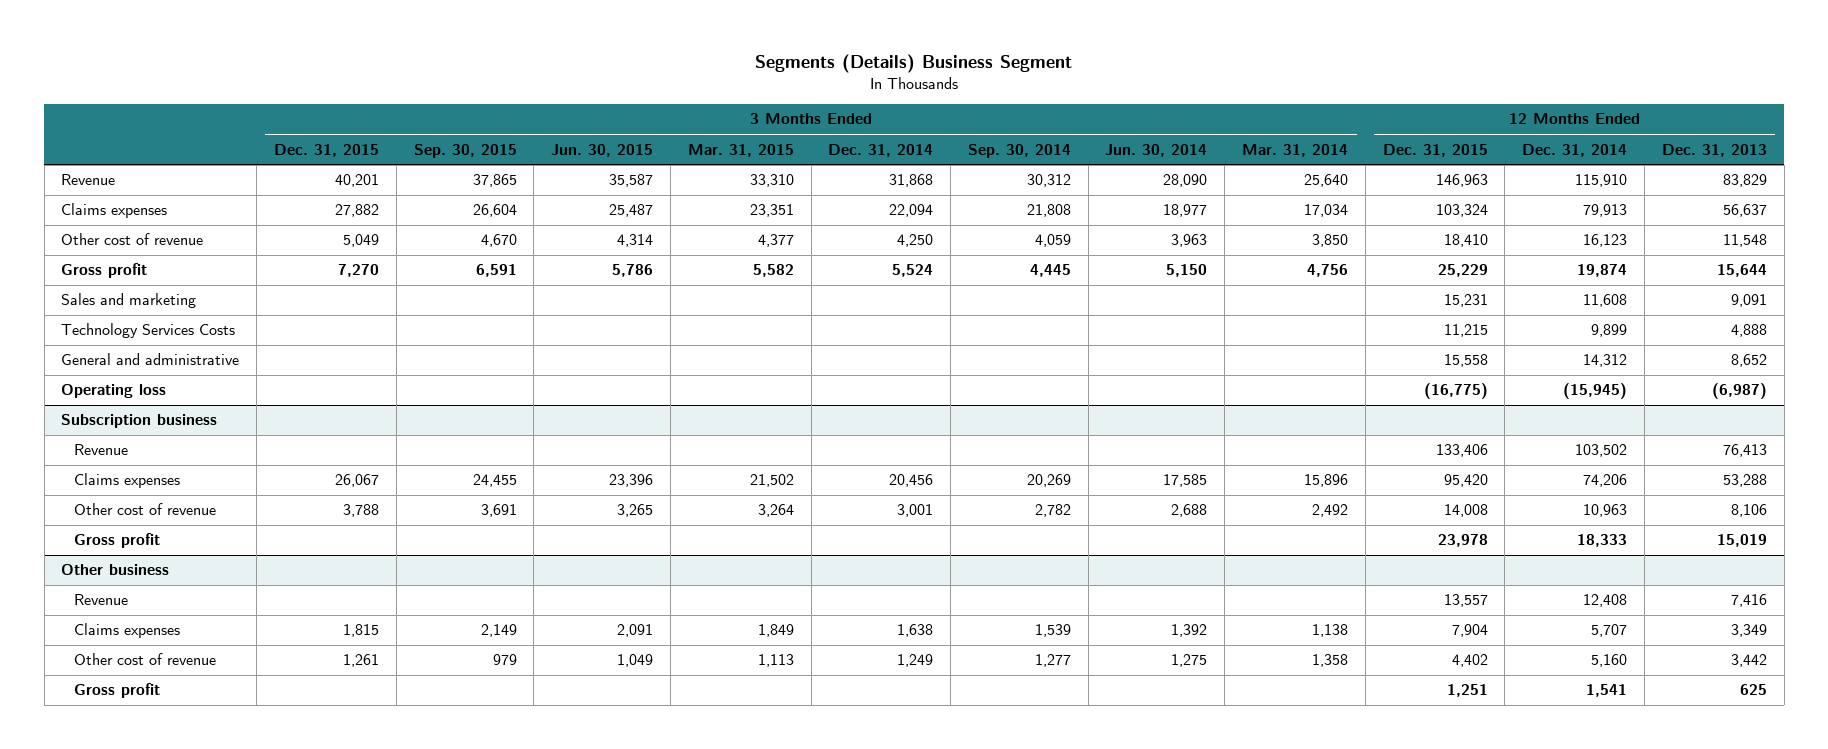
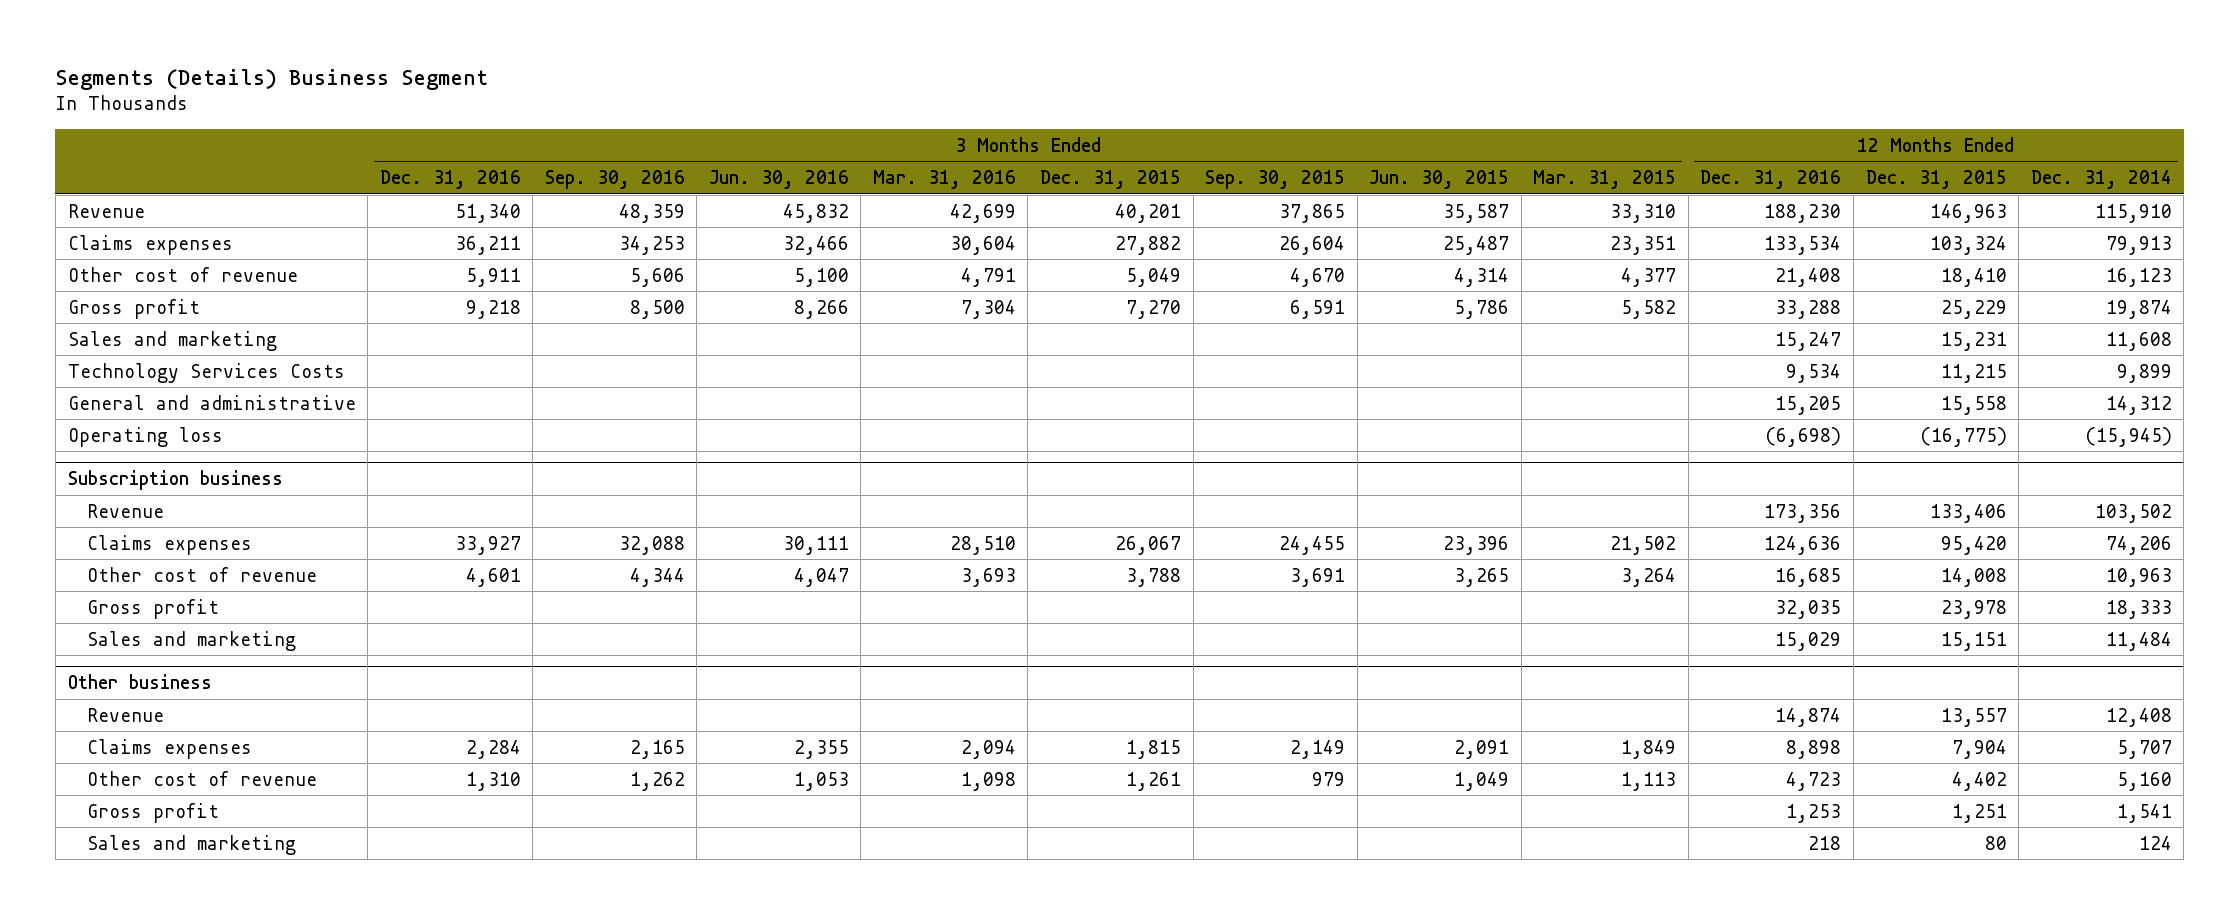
- | 3 Months Ended Dec. 31, 2015 | 3 Months Ended Sep. 30, 2015 | 3 Months Ended Jun. 30, 2015 | 3 Months Ended Mar. 31, 2015 | 3 Months Ended Dec. 31, 2014 | 3 Months Ended Sep. 30, 2014 | 3 Months Ended Jun. 30, 2014 | 3 Months Ended Mar. 31, 2014 | 12 Months Ended Dec. 31, 2015 | 12 Months Ended Dec. 31, 2014 | 12 Months Ended Dec. 31, 2013
+ | 3 Months Ended Dec. 31, 2016 | 3 Months Ended Sep. 30, 2016 | 3 Months Ended Jun. 30, 2016 | 3 Months Ended Mar. 31, 2016 | 3 Months Ended Dec. 31, 2015 | 3 Months Ended Sep. 30, 2015 | 3 Months Ended Jun. 30, 2015 | 3 Months Ended Mar. 31, 2015 | 12 Months Ended Dec. 31, 2016 | 12 Months Ended Dec. 31, 2015 | 12 Months Ended Dec. 31, 2014
@ Subscription business
+ Sales and marketing | | | | | | | | | 15,029 | 15,151 | 11,484
@ Other business
+ Sales and marketing | | | | | | | | | 218 | 80 | 124

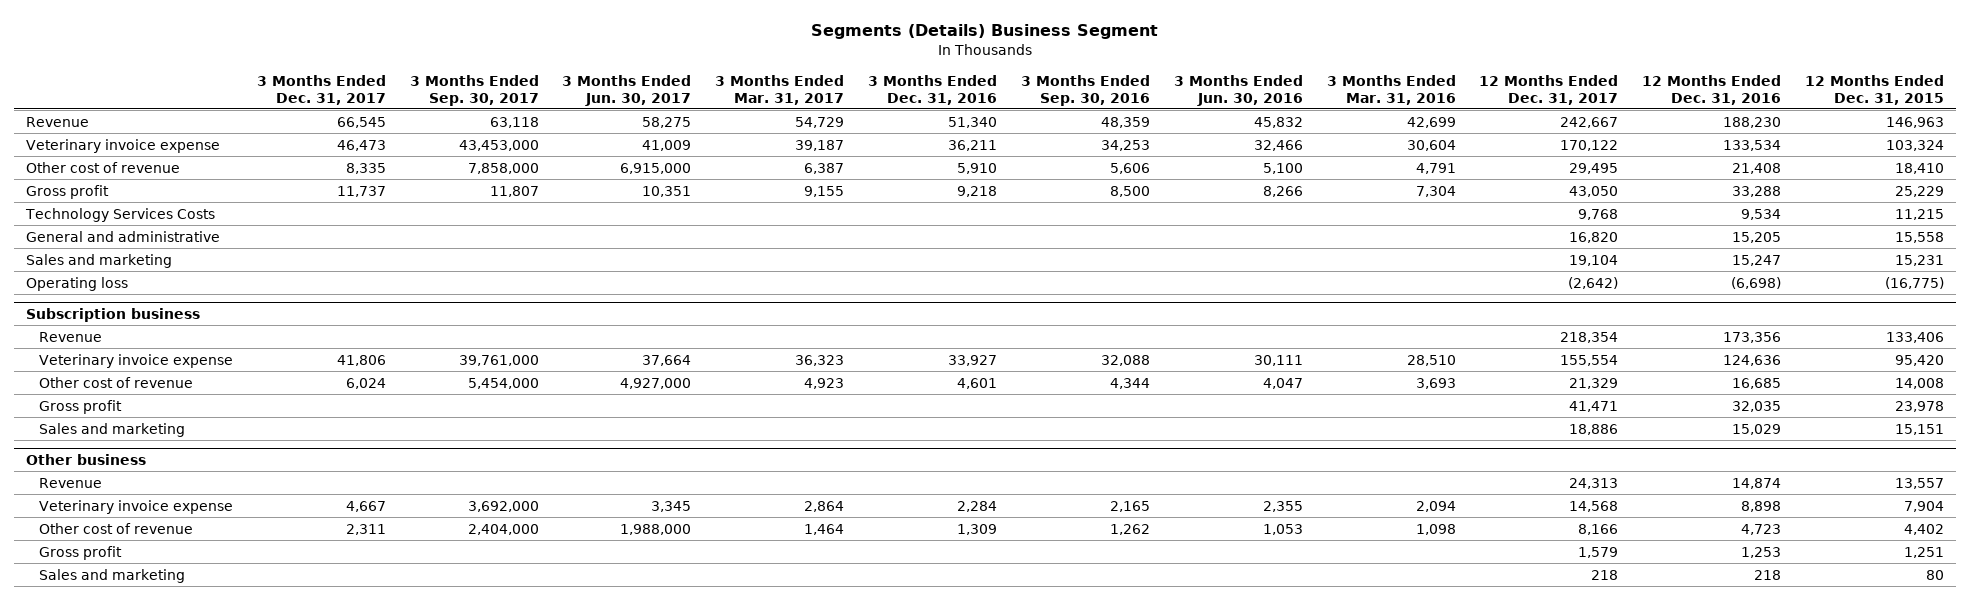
- | 3 Months Ended Dec. 31, 2016 | 3 Months Ended Sep. 30, 2016 | 3 Months Ended Jun. 30, 2016 | 3 Months Ended Mar. 31, 2016 | 3 Months Ended Dec. 31, 2015 | 3 Months Ended Sep. 30, 2015 | 3 Months Ended Jun. 30, 2015 | 3 Months Ended Mar. 31, 2015 | 12 Months Ended Dec. 31, 2016 | 12 Months Ended Dec. 31, 2015 | 12 Months Ended Dec. 31, 2014
+ | 3 Months Ended Dec. 31, 2017 | 3 Months Ended Sep. 30, 2017 | 3 Months Ended Jun. 30, 2017 | 3 Months Ended Mar. 31, 2017 | 3 Months Ended Dec. 31, 2016 | 3 Months Ended Sep. 30, 2016 | 3 Months Ended Jun. 30, 2016 | 3 Months Ended Mar. 31, 2016 | 12 Months Ended Dec. 31, 2017 | 12 Months Ended Dec. 31, 2016 | 12 Months Ended Dec. 31, 2015
- Claims expenses | 36,211 | 34,253 | 32,466 | 30,604 | 27,882 | 26,604 | 25,487 | 23,351 | 133,534 | 103,324 | 79,913
- Other cost of revenue | 5,911 | 5,606 | 5,100 | 4,791 | 5,049 | 4,670 | 4,314 | 4,377 | 21,408 | 18,410 | 16,123
+ Veterinary invoice expense | 46,473 | 43,453,000 | 41,009 | 39,187 | 36,211 | 34,253 | 32,466 | 30,604 | 170,122 | 133,534 | 103,324
+ Other cost of revenue | 8,335 | 7,858,000 | 6,915,000 | 6,387 | 5,910 | 5,606 | 5,100 | 4,791 | 29,495 | 21,408 | 18,410
moved down: Sales and marketing | | | | | | | | | 19,104 | 15,247 | 15,231
@ Subscription business
- Claims expenses | 33,927 | 32,088 | 30,111 | 28,510 | 26,067 | 24,455 | 23,396 | 21,502 | 124,636 | 95,420 | 74,206
+ Veterinary invoice expense | 41,806 | 39,761,000 | 37,664 | 36,323 | 33,927 | 32,088 | 30,111 | 28,510 | 155,554 | 124,636 | 95,420
@ Other business
- Claims expenses | 2,284 | 2,165 | 2,355 | 2,094 | 1,815 | 2,149 | 2,091 | 1,849 | 8,898 | 7,904 | 5,707
- Other cost of revenue | 1,310 | 1,262 | 1,053 | 1,098 | 1,261 | 979 | 1,049 | 1,113 | 4,723 | 4,402 | 5,160
+ Veterinary invoice expense | 4,667 | 3,692,000 | 3,345 | 2,864 | 2,284 | 2,165 | 2,355 | 2,094 | 14,568 | 8,898 | 7,904
+ Other cost of revenue | 2,311 | 2,404,000 | 1,988,000 | 1,464 | 1,309 | 1,262 | 1,053 | 1,098 | 8,166 | 4,723 | 4,402

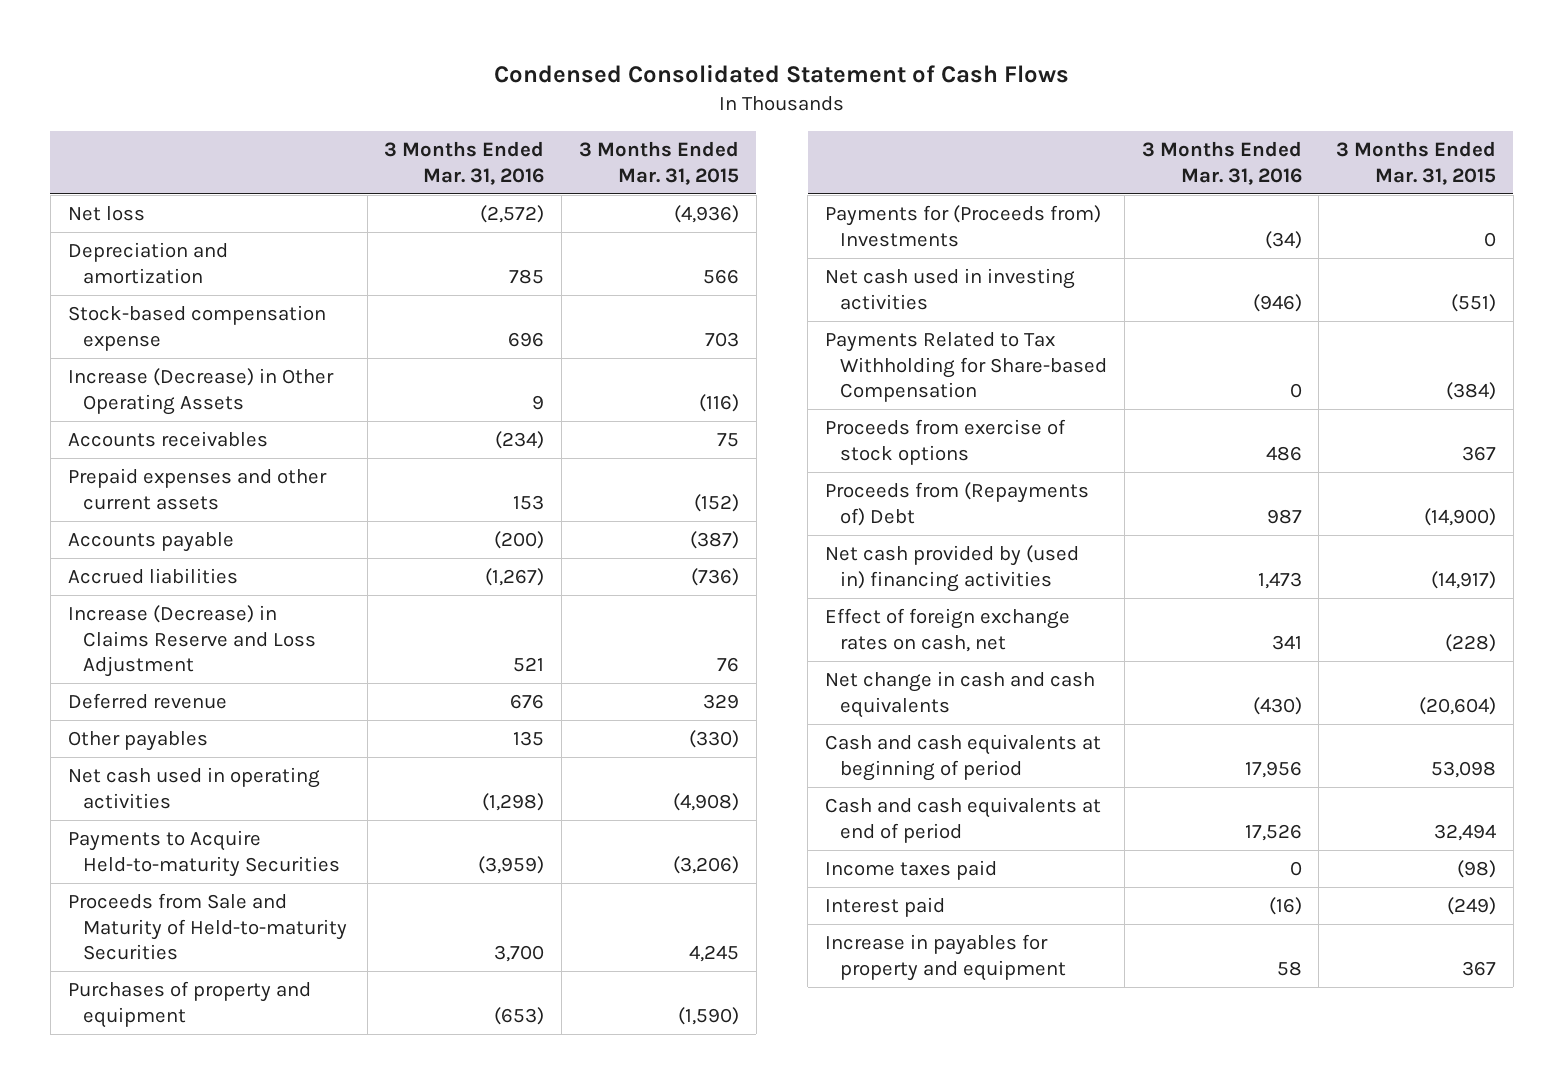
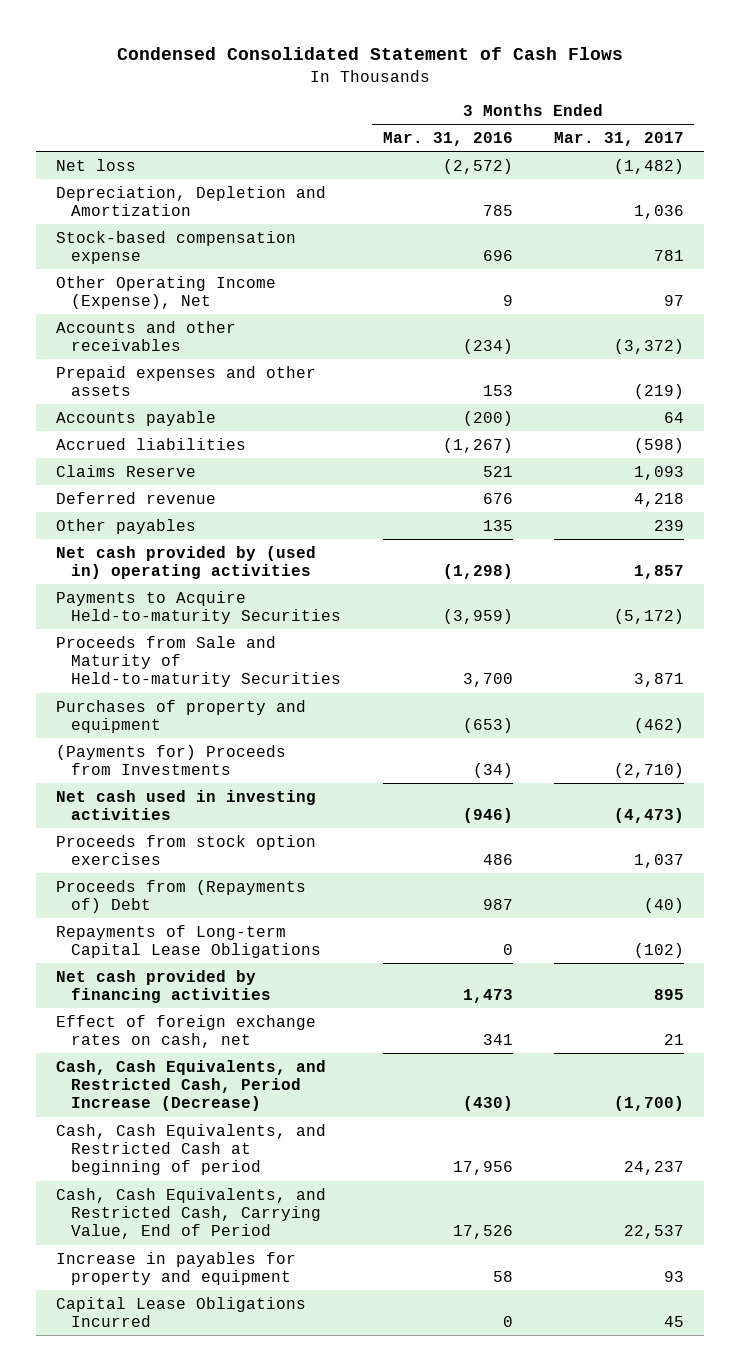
- | 3 Months Ended Mar. 31, 2016 | 3 Months Ended Mar. 31, 2015
+ | 3 Months Ended Mar. 31, 2016 | 3 Months Ended Mar. 31, 2017
- Depreciation and amortization | 785 | 566
+ Depreciation, Depletion and Amortization | 785 | 1,036
- Increase (Decrease) in Other Operating Assets | 9 | (116)
- Accounts receivables | (234) | 75
- Prepaid expenses and other current assets | 153 | (152)
+ Other Operating Income (Expense), Net | 9 | 97
+ Accounts and other receivables | (234) | (3,372)
+ Prepaid expenses and other assets | 153 | (219)
- Increase (Decrease) in Claims Reserve and Loss Adjustment | 521 | 76
+ Claims Reserve | 521 | 1,093
- Net cash used in operating activities | (1,298) | (4,908)
+ Net cash provided by (used in) operating activities | (1,298) | 1,857
- Payments for (Proceeds from) Investments | (34) | 0
+ (Payments for) Proceeds from Investments | (34) | (2,710)
- Payments Related to Tax Withholding for Share-based Compensation | 0 | (384)
- Proceeds from exercise of stock options | 486 | 367
+ Proceeds from stock option exercises | 486 | 1,037
- Net cash provided by (used in) financing activities | 1,473 | (14,917)
+ Repayments of Long-term Capital Lease Obligations | 0 | (102)
+ Net cash provided by financing activities | 1,473 | 895
- Net change in cash and cash equivalents | (430) | (20,604)
- Cash and cash equivalents at beginning of period | 17,956 | 53,098
- Cash and cash equivalents at end of period | 17,526 | 32,494
- Income taxes paid | 0 | (98)
- Interest paid | (16) | (249)
+ Cash, Cash Equivalents, and Restricted Cash, Period Increase (Decrease) | (430) | (1,700)
+ Cash, Cash Equivalents, and Restricted Cash at beginning of period | 17,956 | 24,237
+ Cash, Cash Equivalents, and Restricted Cash, Carrying Value, End of Period | 17,526 | 22,537
+ Capital Lease Obligations Incurred | 0 | 45

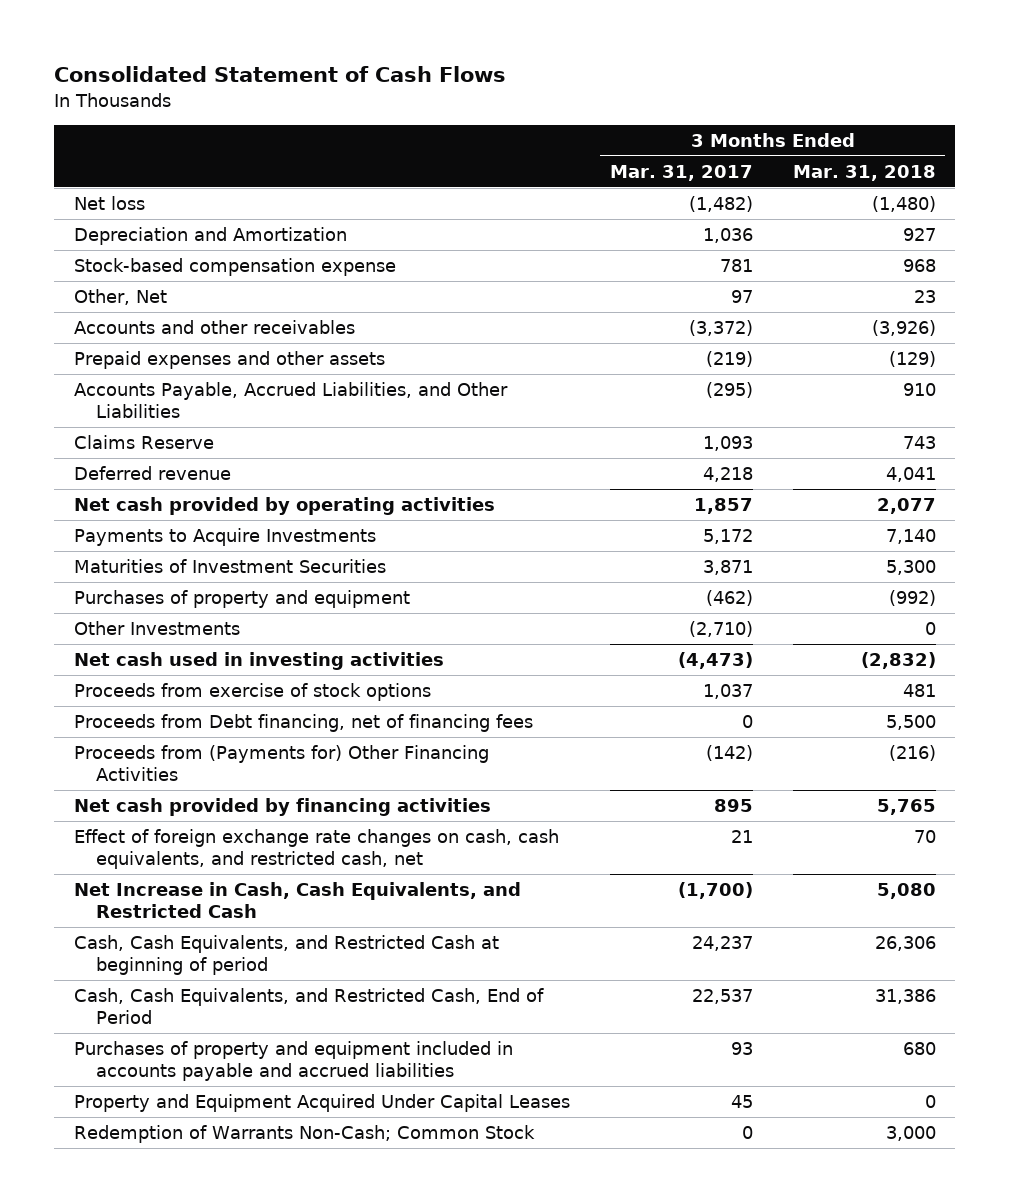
- Condensed Consolidated Statement of Cash Flows
+ Consolidated Statement of Cash Flows
- | 3 Months Ended Mar. 31, 2016 | 3 Months Ended Mar. 31, 2017
+ | 3 Months Ended Mar. 31, 2017 | 3 Months Ended Mar. 31, 2018
- Depreciation, Depletion and Amortization | 785 | 1,036
+ Depreciation and Amortization | 1,036 | 927
- Other Operating Income (Expense), Net | 9 | 97
+ Other, Net | 97 | 23
- Accounts payable | (200) | 64
- Accrued liabilities | (1,267) | (598)
+ Accounts Payable, Accrued Liabilities, and Other Liabilities | (295) | 910
- Other payables | 135 | 239
- Net cash provided by (used in) operating activities | (1,298) | 1,857
- Payments to Acquire Held-to-maturity Securities | (3,959) | (5,172)
- Proceeds from Sale and Maturity of Held-to-maturity Securities | 3,700 | 3,871
+ Net cash provided by operating activities | 1,857 | 2,077
+ Payments to Acquire Investments | 5,172 | 7,140
+ Maturities of Investment Securities | 3,871 | 5,300
- (Payments for) Proceeds from Investments | (34) | (2,710)
+ Other Investments | (2,710) | 0
- Proceeds from stock option exercises | 486 | 1,037
- Proceeds from (Repayments of) Debt | 987 | (40)
- Repayments of Long-term Capital Lease Obligations | 0 | (102)
+ Proceeds from exercise of stock options | 1,037 | 481
+ Proceeds from Debt financing, net of financing fees | 0 | 5,500
+ Proceeds from (Payments for) Other Financing Activities | (142) | (216)
- Effect of foreign exchange rates on cash, net | 341 | 21
- Cash, Cash Equivalents, and Restricted Cash, Period Increase (Decrease) | (430) | (1,700)
+ Effect of foreign exchange rate changes on cash, cash equivalents, and restricted cash, net | 21 | 70
+ Net Increase in Cash, Cash Equivalents, and Restricted Cash | (1,700) | 5,080
- Cash, Cash Equivalents, and Restricted Cash, Carrying Value, End of Period | 17,526 | 22,537
- Increase in payables for property and equipment | 58 | 93
- Capital Lease Obligations Incurred | 0 | 45
+ Cash, Cash Equivalents, and Restricted Cash, End of Period | 22,537 | 31,386
+ Purchases of property and equipment included in accounts payable and accrued liabilities | 93 | 680
+ Property and Equipment Acquired Under Capital Leases | 45 | 0
+ Redemption of Warrants Non-Cash; Common Stock | 0 | 3,000

